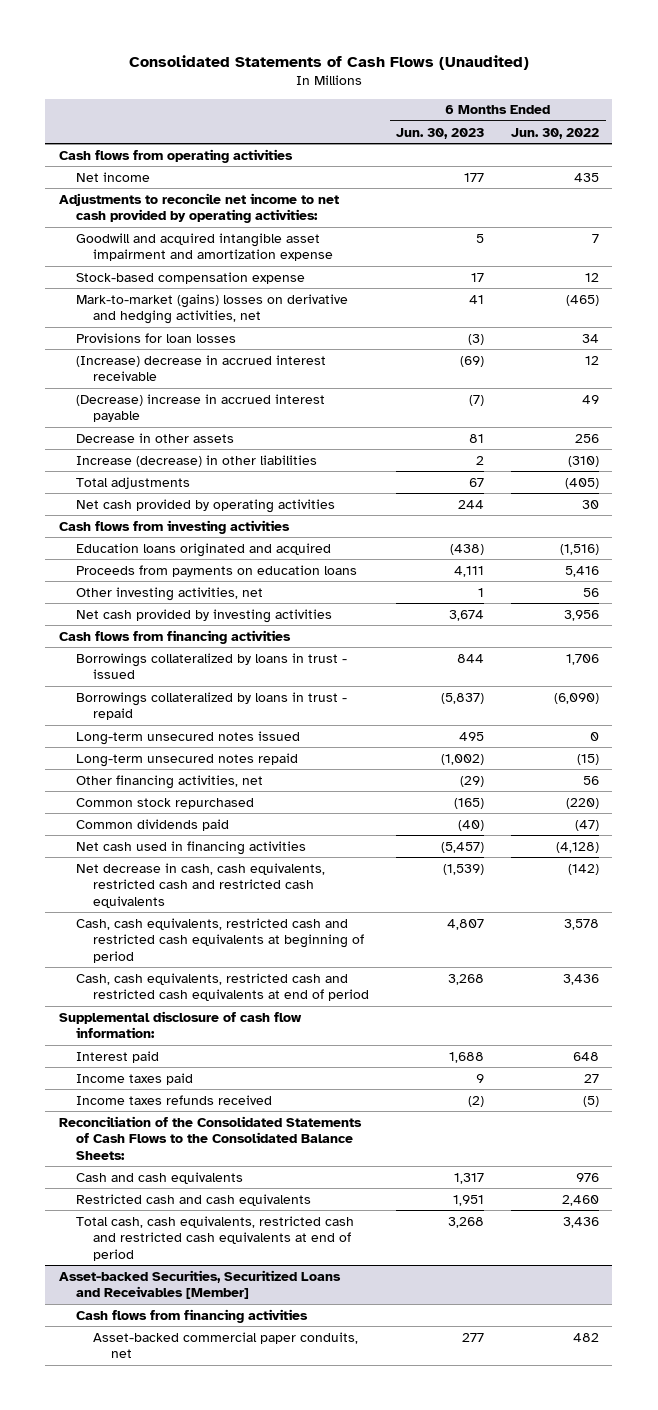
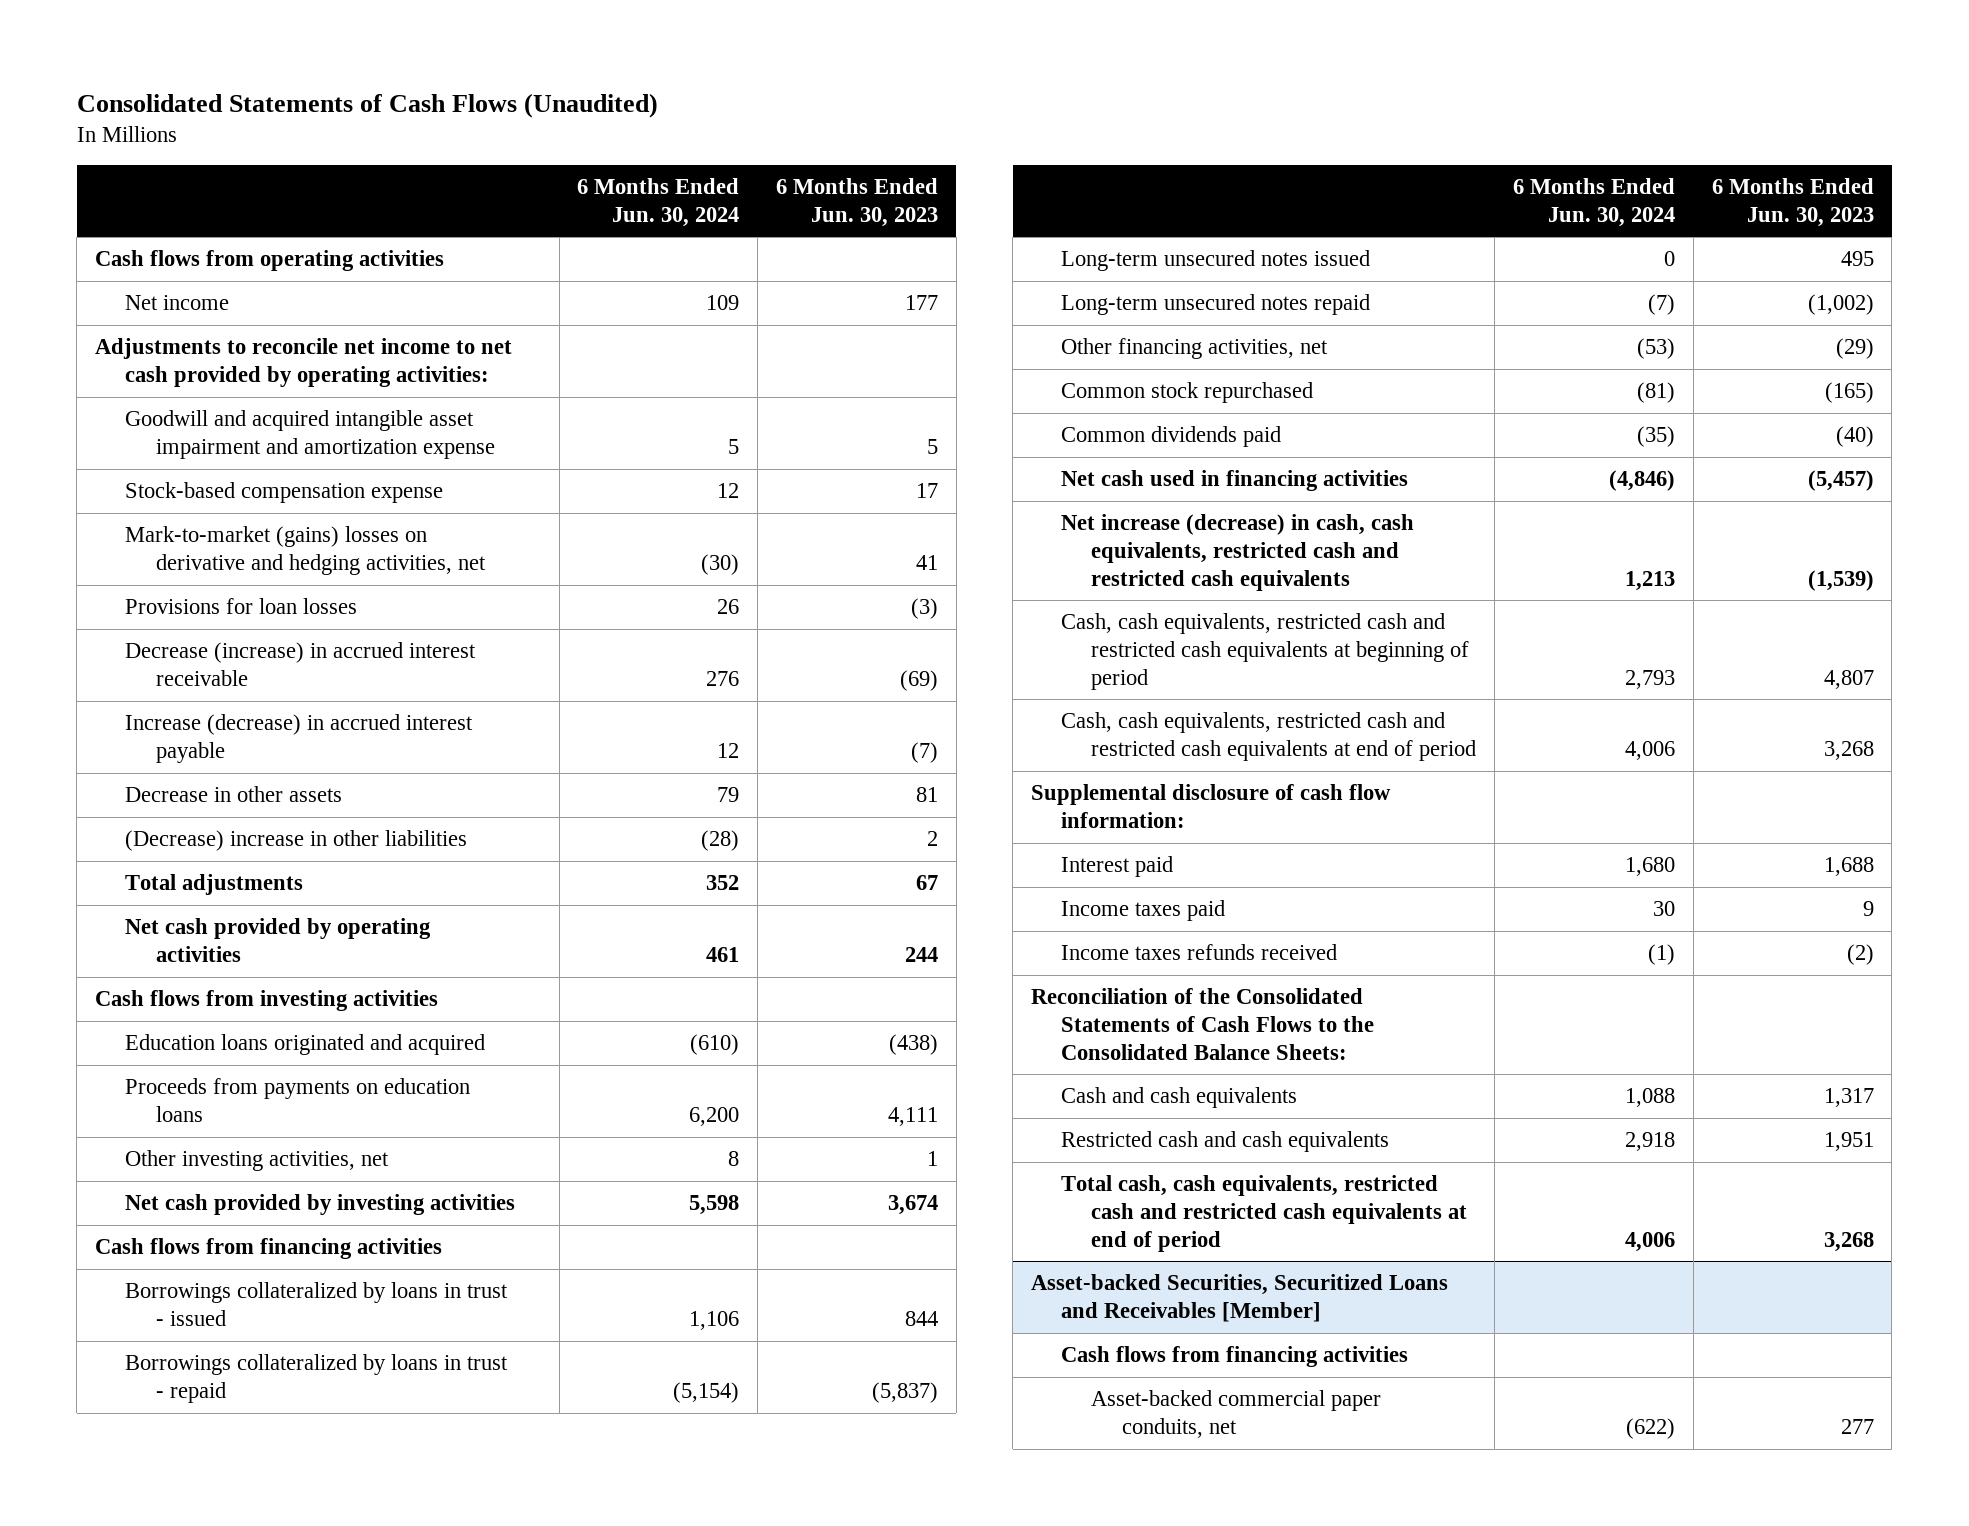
- | 6 Months Ended Jun. 30, 2023 | 6 Months Ended Jun. 30, 2022
+ | 6 Months Ended Jun. 30, 2024 | 6 Months Ended Jun. 30, 2023
- (Increase) decrease in accrued interest receivable | (69) | 12
- (Decrease) increase in accrued interest payable | (7) | 49
+ Decrease (increase) in accrued interest receivable | 276 | (69)
+ Increase (decrease) in accrued interest payable | 12 | (7)
- Increase (decrease) in other liabilities | 2 | (310)
+ (Decrease) increase in other liabilities | (28) | 2
- Net decrease in cash, cash equivalents, restricted cash and restricted cash equivalents | (1,539) | (142)
+ Net increase (decrease) in cash, cash equivalents, restricted cash and restricted cash equivalents | 1,213 | (1,539)

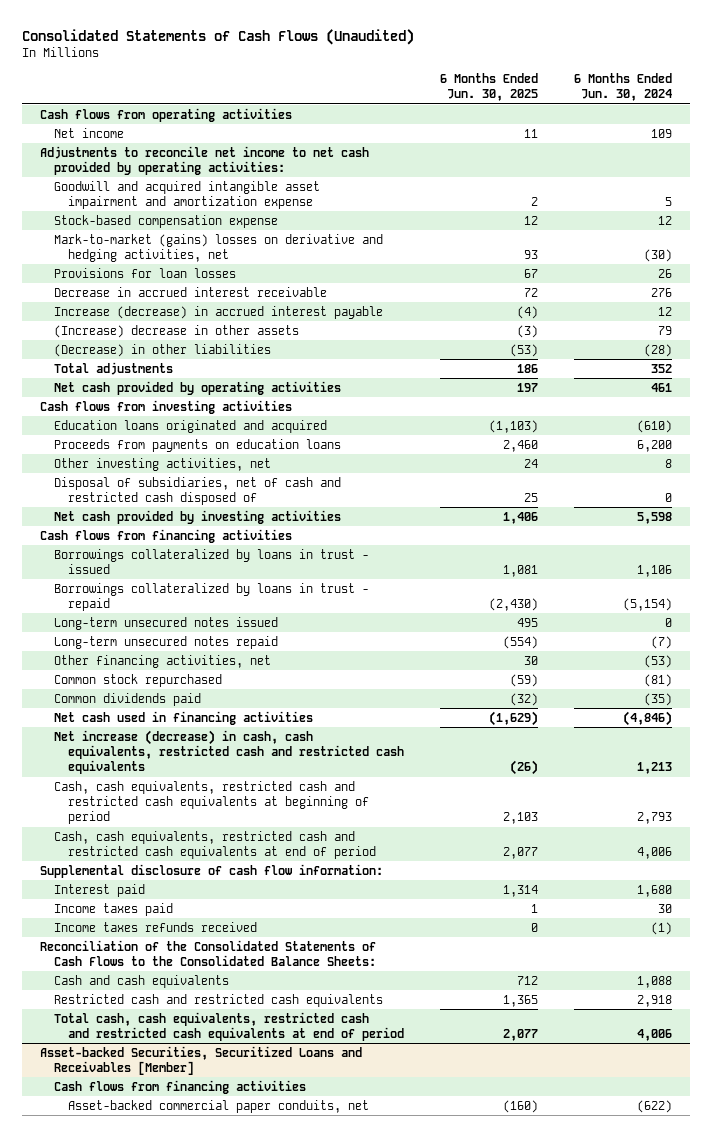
- | 6 Months Ended Jun. 30, 2024 | 6 Months Ended Jun. 30, 2023
+ | 6 Months Ended Jun. 30, 2025 | 6 Months Ended Jun. 30, 2024
- Decrease (increase) in accrued interest receivable | 276 | (69)
+ Decrease in accrued interest receivable | 72 | 276
- Decrease in other assets | 79 | 81
- (Decrease) increase in other liabilities | (28) | 2
+ (Increase) decrease in other assets | (3) | 79
+ (Decrease) in other liabilities | (53) | (28)
+ Disposal of subsidiaries, net of cash and restricted cash disposed of | 25 | 0
- Restricted cash and cash equivalents | 2,918 | 1,951
+ Restricted cash and restricted cash equivalents | 1,365 | 2,918

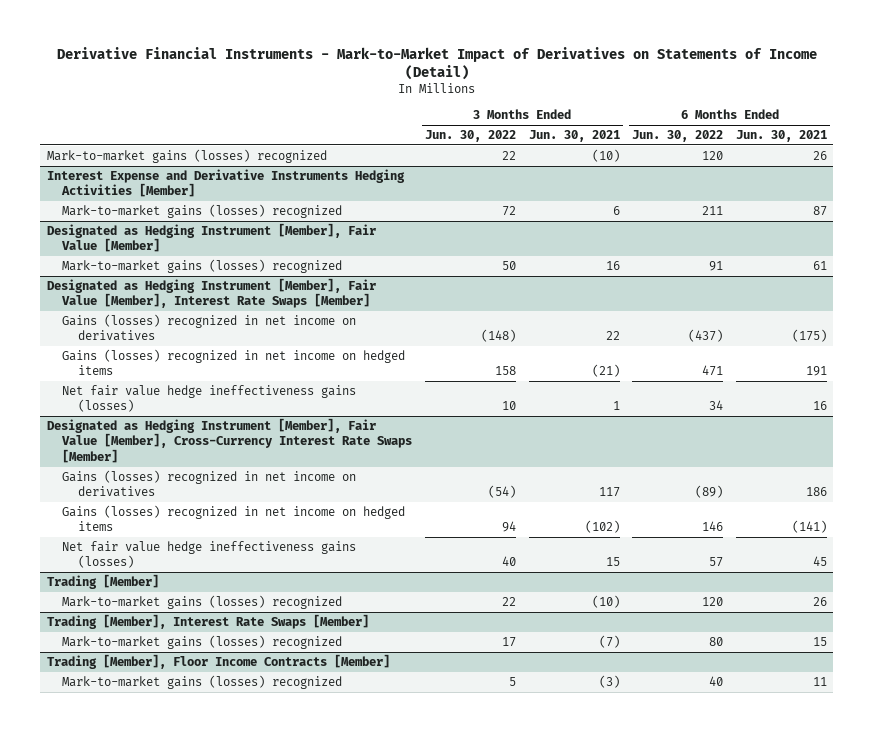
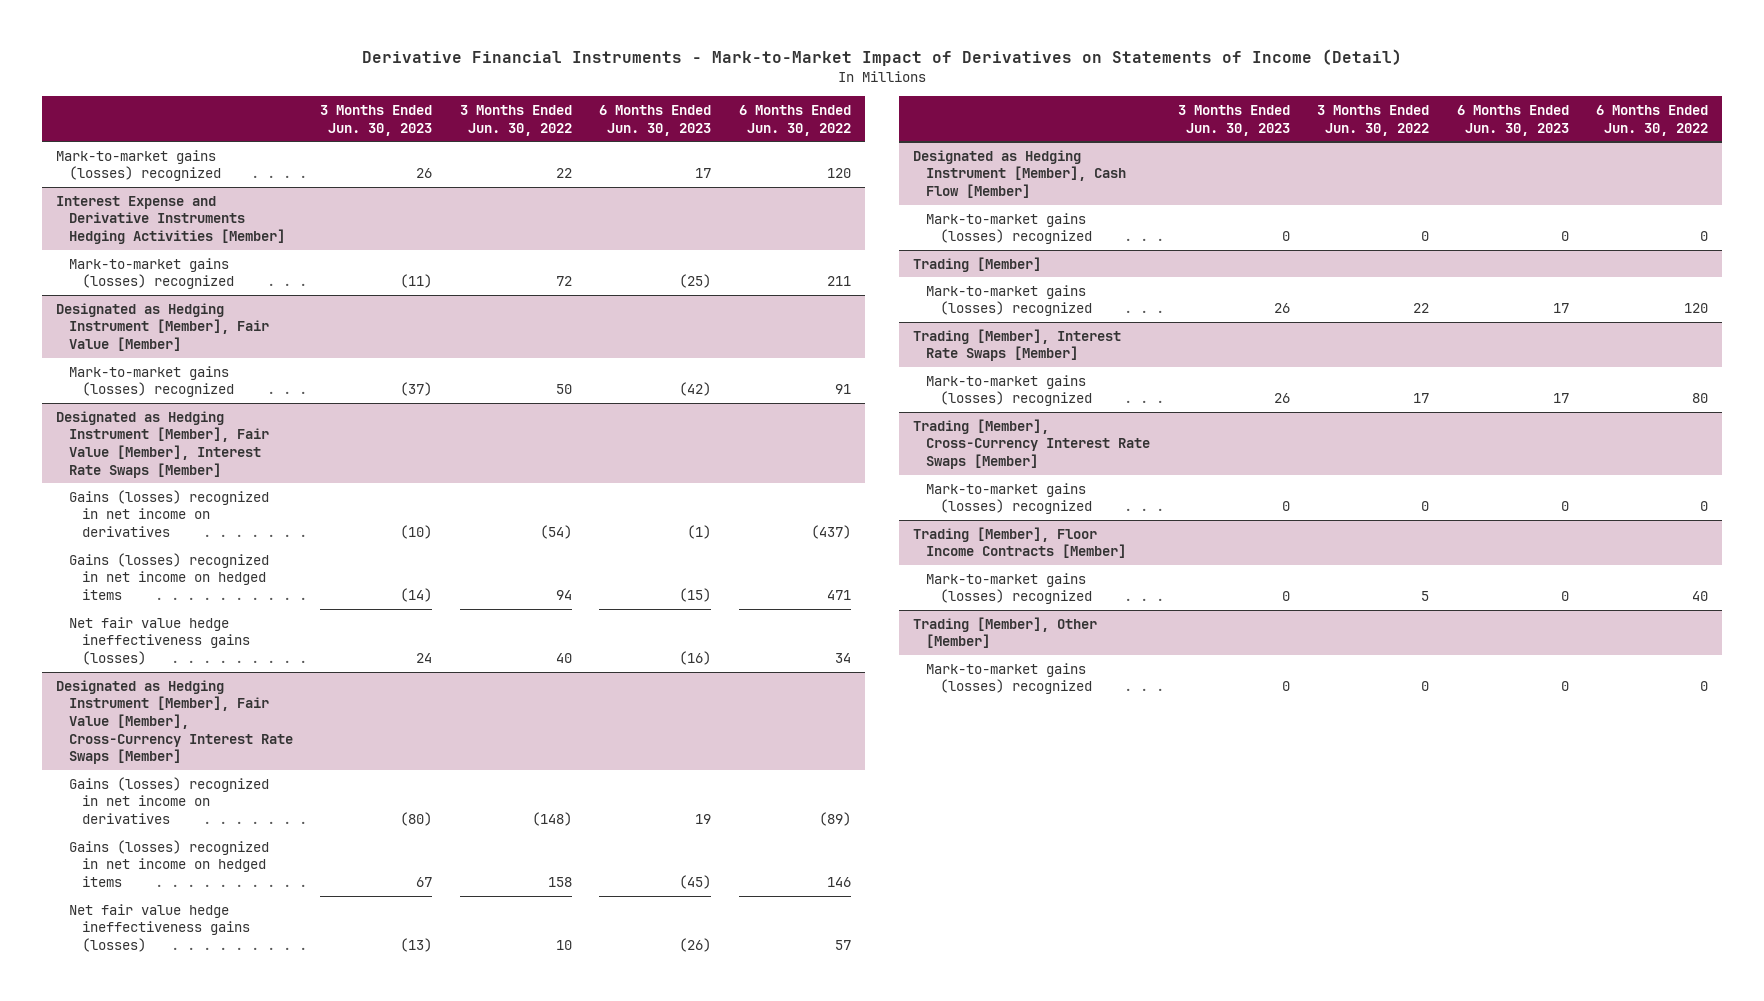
- | 3 Months Ended Jun. 30, 2022 | 3 Months Ended Jun. 30, 2021 | 6 Months Ended Jun. 30, 2022 | 6 Months Ended Jun. 30, 2021
+ | 3 Months Ended Jun. 30, 2023 | 3 Months Ended Jun. 30, 2022 | 6 Months Ended Jun. 30, 2023 | 6 Months Ended Jun. 30, 2022
@ Designated as Hedging Instrument [Member], Fair Value [Member], Interest Rate Swaps [Member]
- Gains (losses) recognized in net income on derivatives | (148) | 22 | (437) | (175)
- Gains (losses) recognized in net income on hedged items | 158 | (21) | 471 | 191
- Net fair value hedge ineffectiveness gains (losses) | 10 | 1 | 34 | 16
+ Gains (losses) recognized in net income on derivatives | (10) | (54) | (1) | (437)
+ Gains (losses) recognized in net income on hedged items | (14) | 94 | (15) | 471
+ Net fair value hedge ineffectiveness gains (losses) | 24 | 40 | (16) | 34
@ Designated as Hedging Instrument [Member], Fair Value [Member], Cross-Currency Interest Rate Swaps [Member]
- Gains (losses) recognized in net income on derivatives | (54) | 117 | (89) | 186
- Gains (losses) recognized in net income on hedged items | 94 | (102) | 146 | (141)
- Net fair value hedge ineffectiveness gains (losses) | 40 | 15 | 57 | 45
+ Gains (losses) recognized in net income on derivatives | (80) | (148) | 19 | (89)
+ Gains (losses) recognized in net income on hedged items | 67 | 158 | (45) | 146
+ Net fair value hedge ineffectiveness gains (losses) | (13) | 10 | (26) | 57
+ Designated as Hedging Instrument [Member], Cash Flow [Member]
+ Mark-to-market gains (losses) recognized | 0 | 0 | 0 | 0
+ Trading [Member], Cross-Currency Interest Rate Swaps [Member]
+ Mark-to-market gains (losses) recognized | 0 | 0 | 0 | 0
+ Trading [Member], Other [Member]
+ Mark-to-market gains (losses) recognized | 0 | 0 | 0 | 0

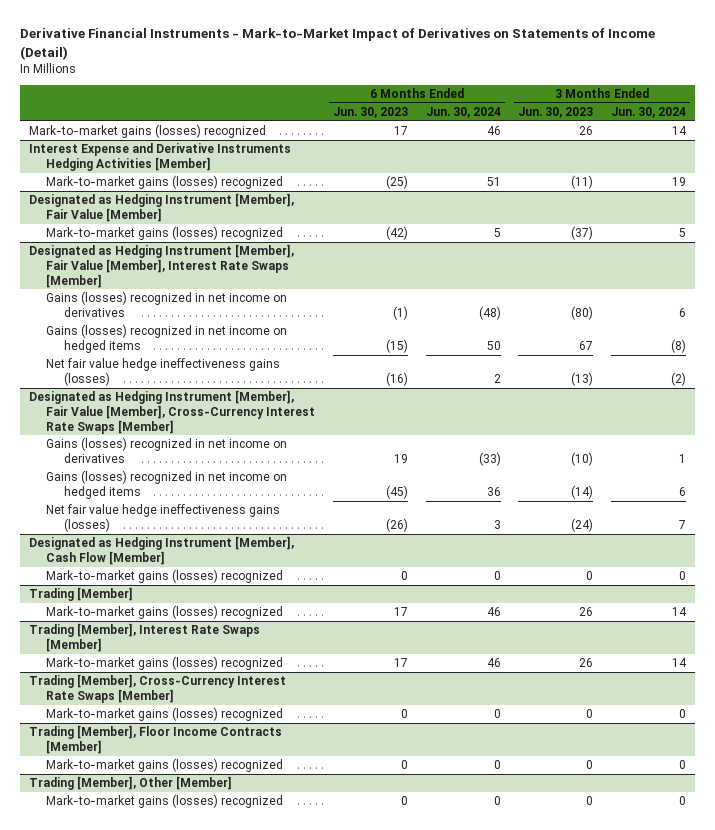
- | 3 Months Ended Jun. 30, 2023 | 3 Months Ended Jun. 30, 2022 | 6 Months Ended Jun. 30, 2023 | 6 Months Ended Jun. 30, 2022
+ | 6 Months Ended Jun. 30, 2023 | 6 Months Ended Jun. 30, 2024 | 3 Months Ended Jun. 30, 2023 | 3 Months Ended Jun. 30, 2024
@ Designated as Hedging Instrument [Member], Fair Value [Member], Interest Rate Swaps [Member]
- Gains (losses) recognized in net income on derivatives | (10) | (54) | (1) | (437)
- Gains (losses) recognized in net income on hedged items | (14) | 94 | (15) | 471
- Net fair value hedge ineffectiveness gains (losses) | 24 | 40 | (16) | 34
+ Gains (losses) recognized in net income on derivatives | (1) | (48) | (80) | 6
+ Gains (losses) recognized in net income on hedged items | (15) | 50 | 67 | (8)
+ Net fair value hedge ineffectiveness gains (losses) | (16) | 2 | (13) | (2)
@ Designated as Hedging Instrument [Member], Fair Value [Member], Cross-Currency Interest Rate Swaps [Member]
- Gains (losses) recognized in net income on derivatives | (80) | (148) | 19 | (89)
- Gains (losses) recognized in net income on hedged items | 67 | 158 | (45) | 146
- Net fair value hedge ineffectiveness gains (losses) | (13) | 10 | (26) | 57
+ Gains (losses) recognized in net income on derivatives | 19 | (33) | (10) | 1
+ Gains (losses) recognized in net income on hedged items | (45) | 36 | (14) | 6
+ Net fair value hedge ineffectiveness gains (losses) | (26) | 3 | (24) | 7

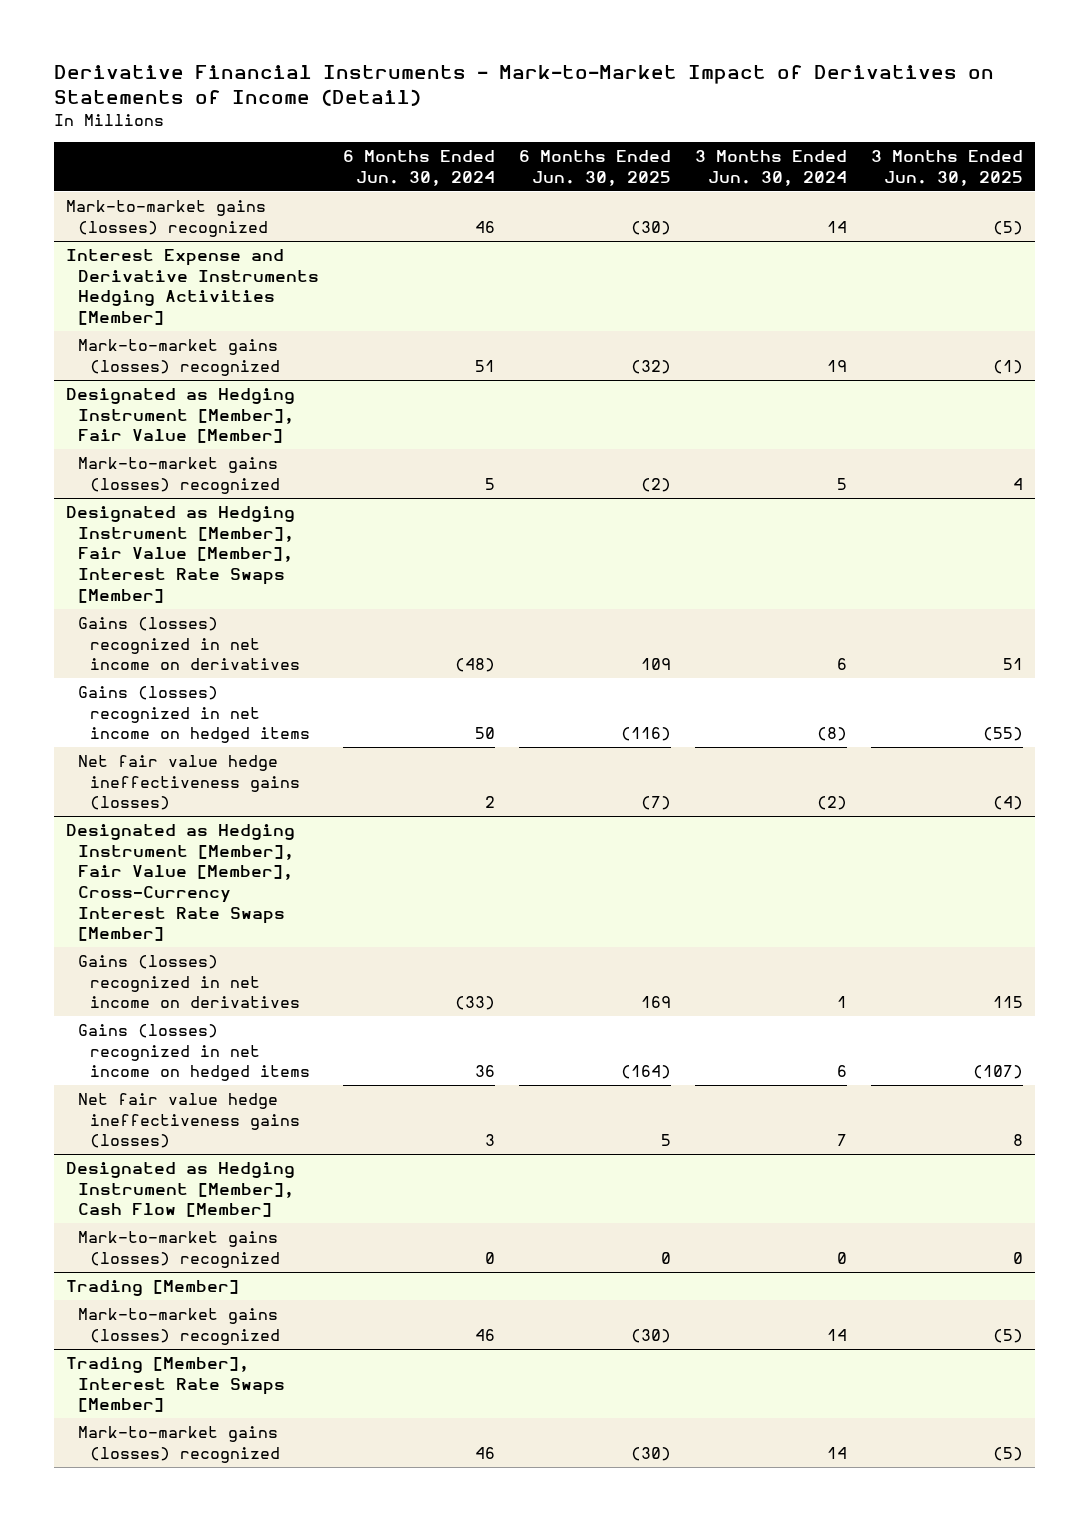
- | 6 Months Ended Jun. 30, 2023 | 6 Months Ended Jun. 30, 2024 | 3 Months Ended Jun. 30, 2023 | 3 Months Ended Jun. 30, 2024
+ | 6 Months Ended Jun. 30, 2024 | 6 Months Ended Jun. 30, 2025 | 3 Months Ended Jun. 30, 2024 | 3 Months Ended Jun. 30, 2025
- Trading [Member], Cross-Currency Interest Rate Swaps [Member]
- Mark-to-market gains (losses) recognized | 0 | 0 | 0 | 0
- Trading [Member], Floor Income Contracts [Member]
- Mark-to-market gains (losses) recognized | 0 | 0 | 0 | 0
- Trading [Member], Other [Member]
- Mark-to-market gains (losses) recognized | 0 | 0 | 0 | 0

